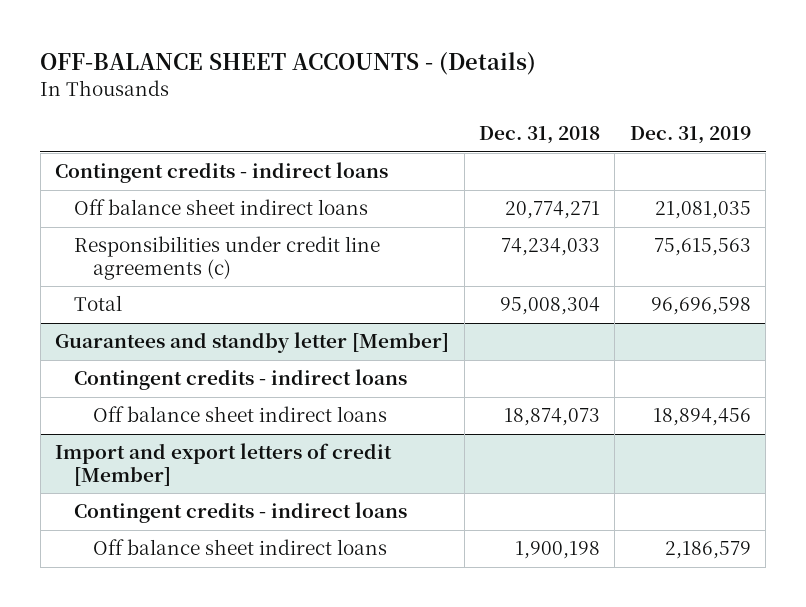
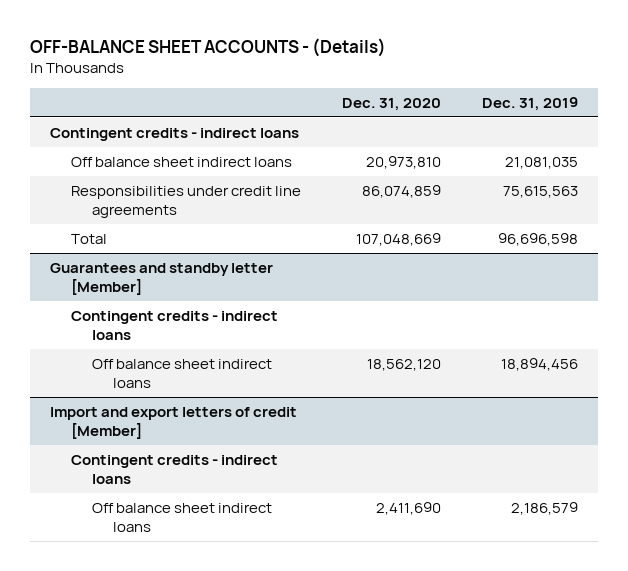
- | Dec. 31, 2018 | Dec. 31, 2019
+ | Dec. 31, 2020 | Dec. 31, 2019
- Responsibilities under credit line agreements (c) | 74,234,033 | 75,615,563
+ Responsibilities under credit line agreements | 86,074,859 | 75,615,563

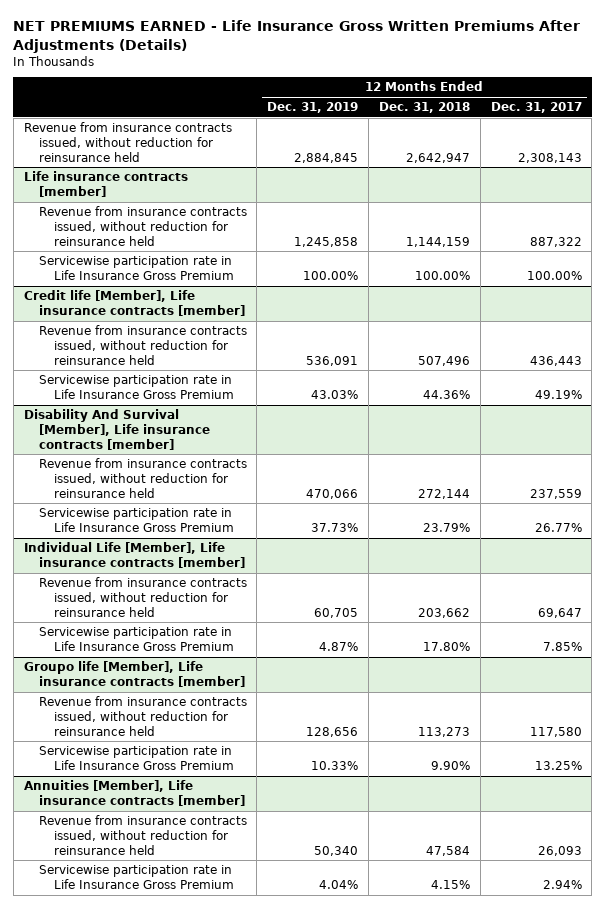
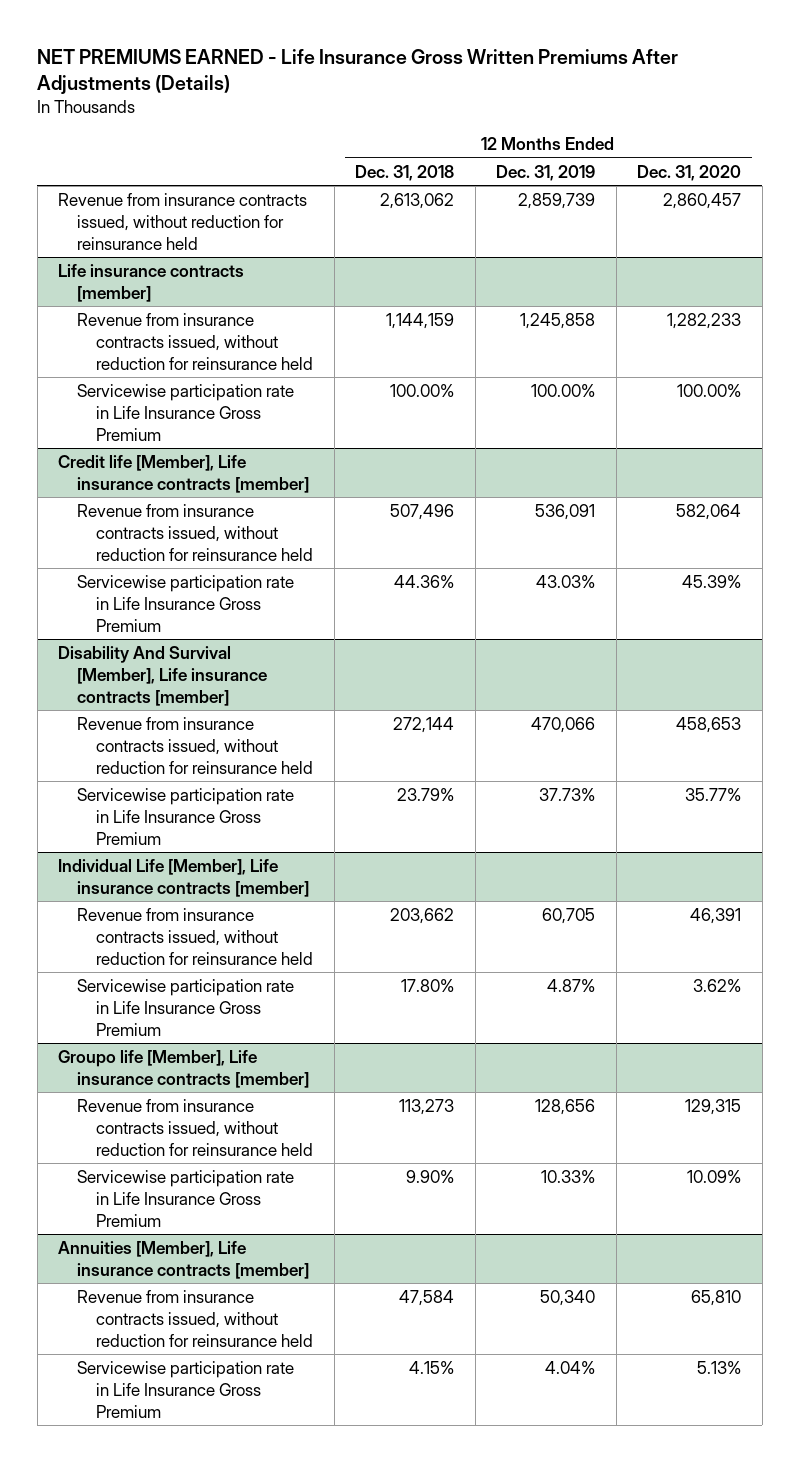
- | 12 Months Ended Dec. 31, 2019 | 12 Months Ended Dec. 31, 2018 | 12 Months Ended Dec. 31, 2017
+ | 12 Months Ended Dec. 31, 2018 | 12 Months Ended Dec. 31, 2019 | 12 Months Ended Dec. 31, 2020
- Revenue from insurance contracts issued, without reduction for reinsurance held | 2,884,845 | 2,642,947 | 2,308,143
+ Revenue from insurance contracts issued, without reduction for reinsurance held | 2,613,062 | 2,859,739 | 2,860,457

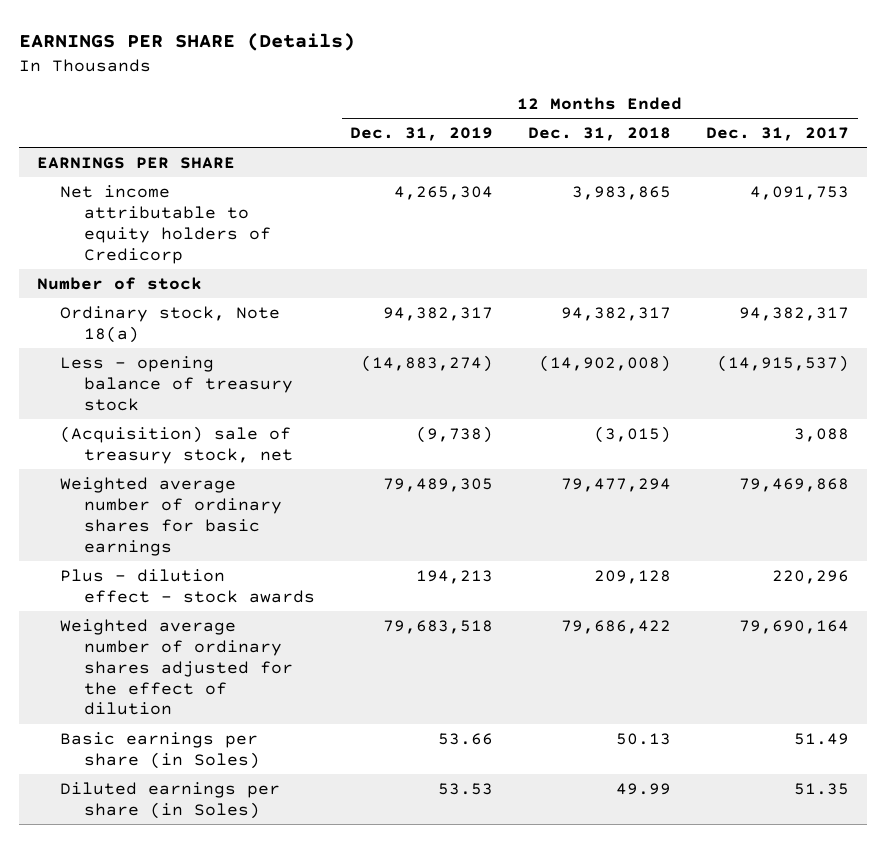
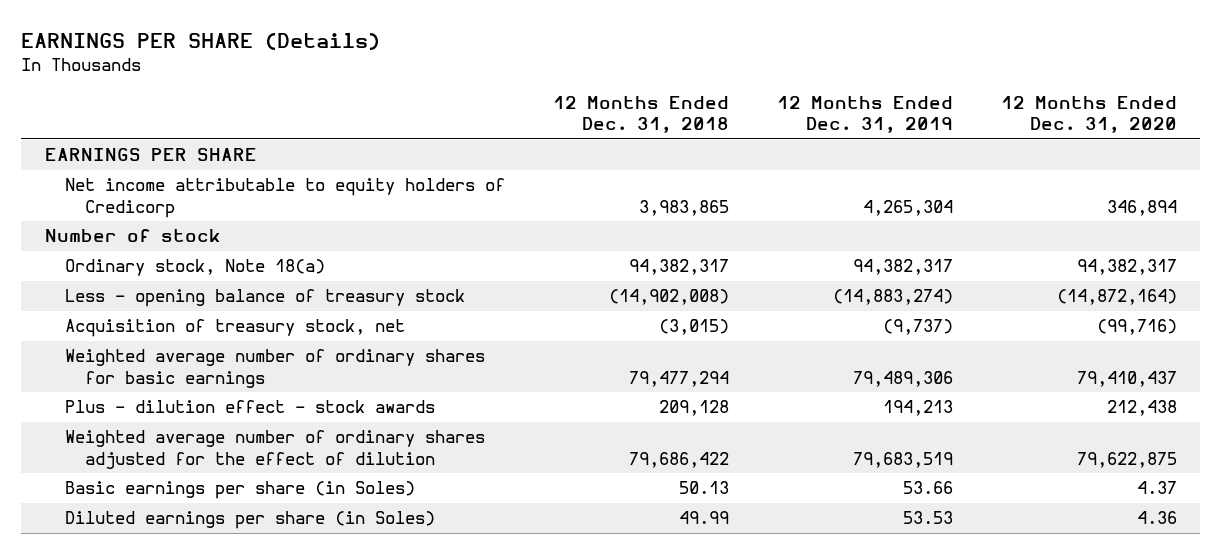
- | 12 Months Ended Dec. 31, 2019 | 12 Months Ended Dec. 31, 2018 | 12 Months Ended Dec. 31, 2017
+ | 12 Months Ended Dec. 31, 2018 | 12 Months Ended Dec. 31, 2019 | 12 Months Ended Dec. 31, 2020
- (Acquisition) sale of treasury stock, net | (9,738) | (3,015) | 3,088
- Weighted average number of ordinary shares for basic earnings | 79,489,305 | 79,477,294 | 79,469,868
+ Acquisition of treasury stock, net | (3,015) | (9,737) | (99,716)
+ Weighted average number of ordinary shares for basic earnings | 79,477,294 | 79,489,306 | 79,410,437
- Weighted average number of ordinary shares adjusted for the effect of dilution | 79,683,518 | 79,686,422 | 79,690,164
+ Weighted average number of ordinary shares adjusted for the effect of dilution | 79,686,422 | 79,683,519 | 79,622,875

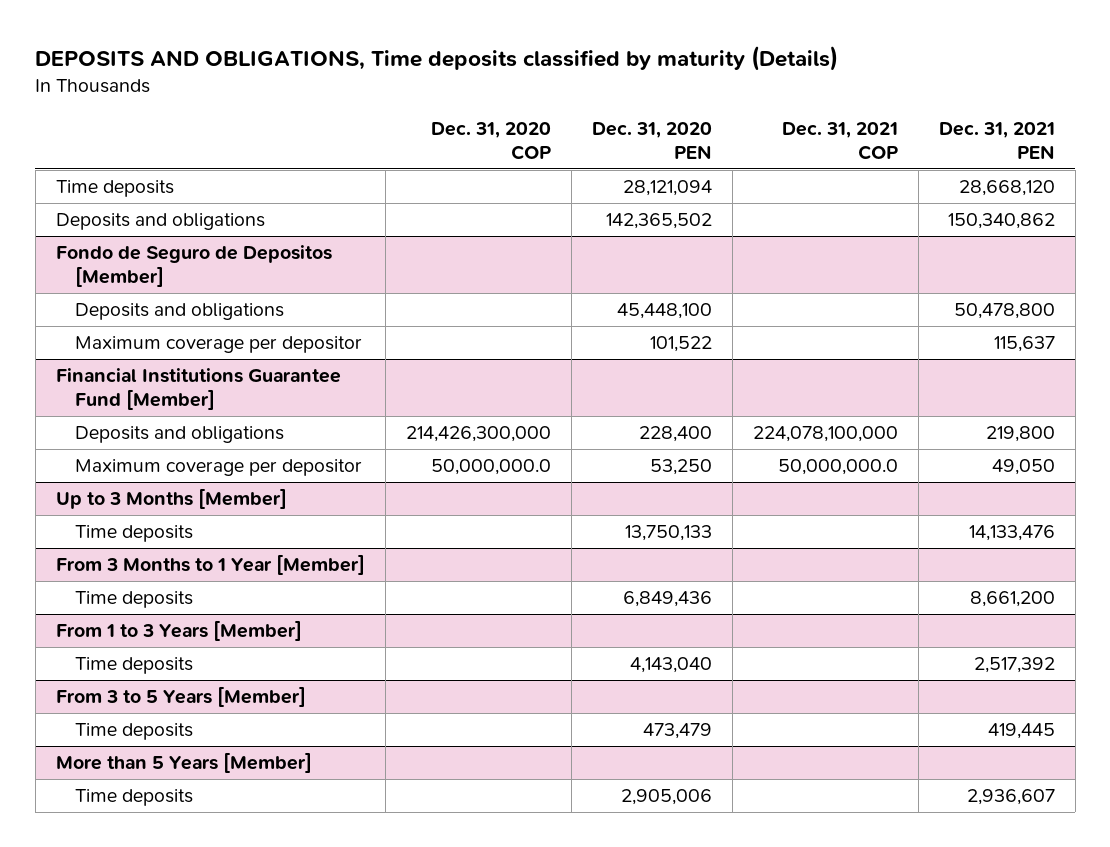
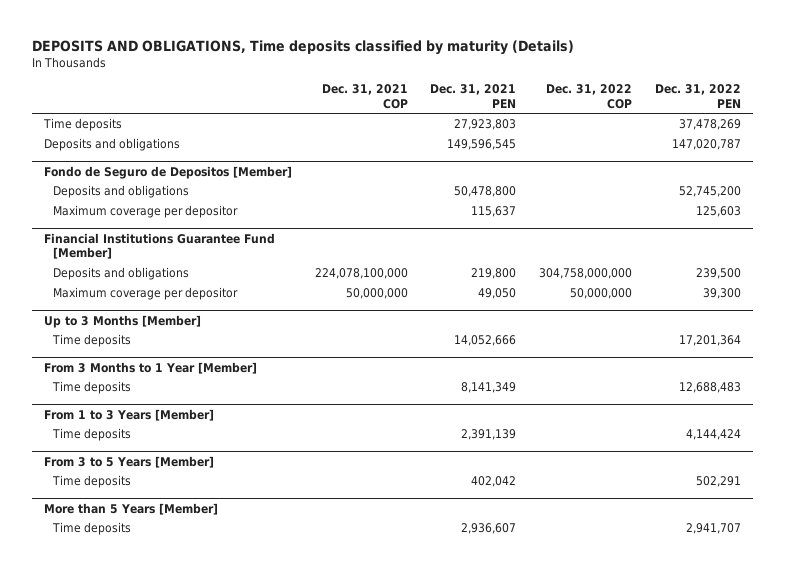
- | Dec. 31, 2020 COP | Dec. 31, 2020 PEN | Dec. 31, 2021 COP | Dec. 31, 2021 PEN
+ | Dec. 31, 2021 COP | Dec. 31, 2021 PEN | Dec. 31, 2022 COP | Dec. 31, 2022 PEN
- Time deposits | | 28,121,094 | | 28,668,120
- Deposits and obligations | | 142,365,502 | | 150,340,862
+ Time deposits | | 27,923,803 | | 37,478,269
+ Deposits and obligations | | 149,596,545 | | 147,020,787
@ Financial Institutions Guarantee Fund [Member]
- Maximum coverage per depositor | 50,000,000.0 | 53,250 | 50,000,000.0 | 49,050
+ Maximum coverage per depositor | 50,000,000 | 49,050 | 50,000,000 | 39,300
@ Up to 3 Months [Member]
- Time deposits | | 13,750,133 | | 14,133,476
+ Time deposits | | 14,052,666 | | 17,201,364
@ From 3 Months to 1 Year [Member]
- Time deposits | | 6,849,436 | | 8,661,200
+ Time deposits | | 8,141,349 | | 12,688,483
@ From 1 to 3 Years [Member]
- Time deposits | | 4,143,040 | | 2,517,392
+ Time deposits | | 2,391,139 | | 4,144,424
@ From 3 to 5 Years [Member]
- Time deposits | | 473,479 | | 419,445
+ Time deposits | | 402,042 | | 502,291

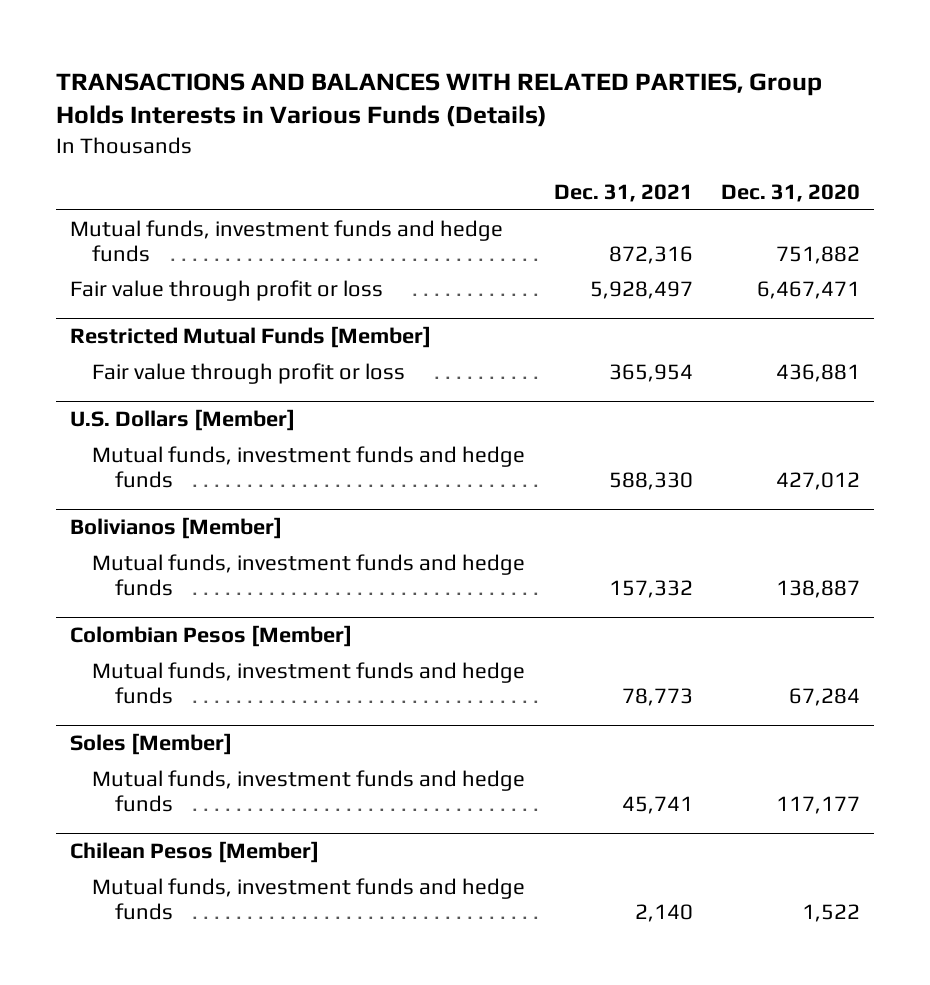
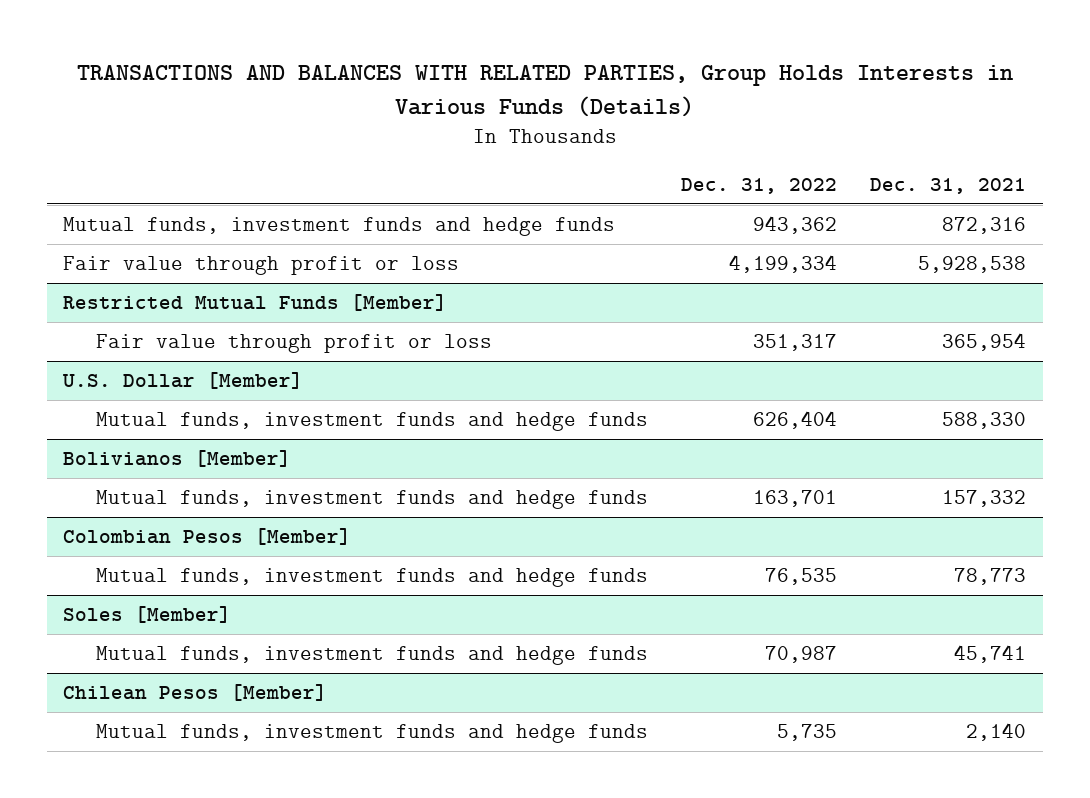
- | Dec. 31, 2021 | Dec. 31, 2020
+ | Dec. 31, 2022 | Dec. 31, 2021
- Fair value through profit or loss | 5,928,497 | 6,467,471
+ Fair value through profit or loss | 4,199,334 | 5,928,538
- U.S. Dollars [Member]
+ U.S. Dollar [Member]

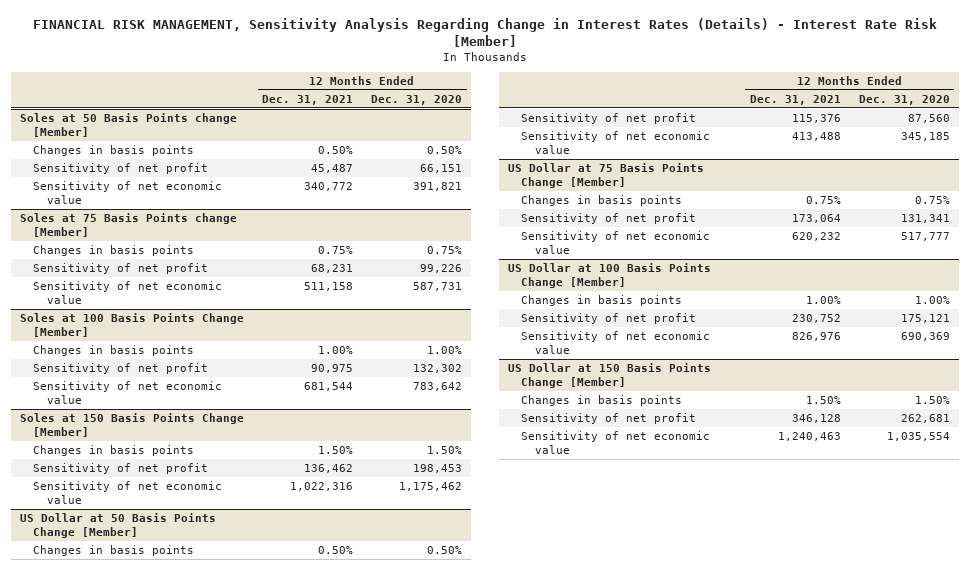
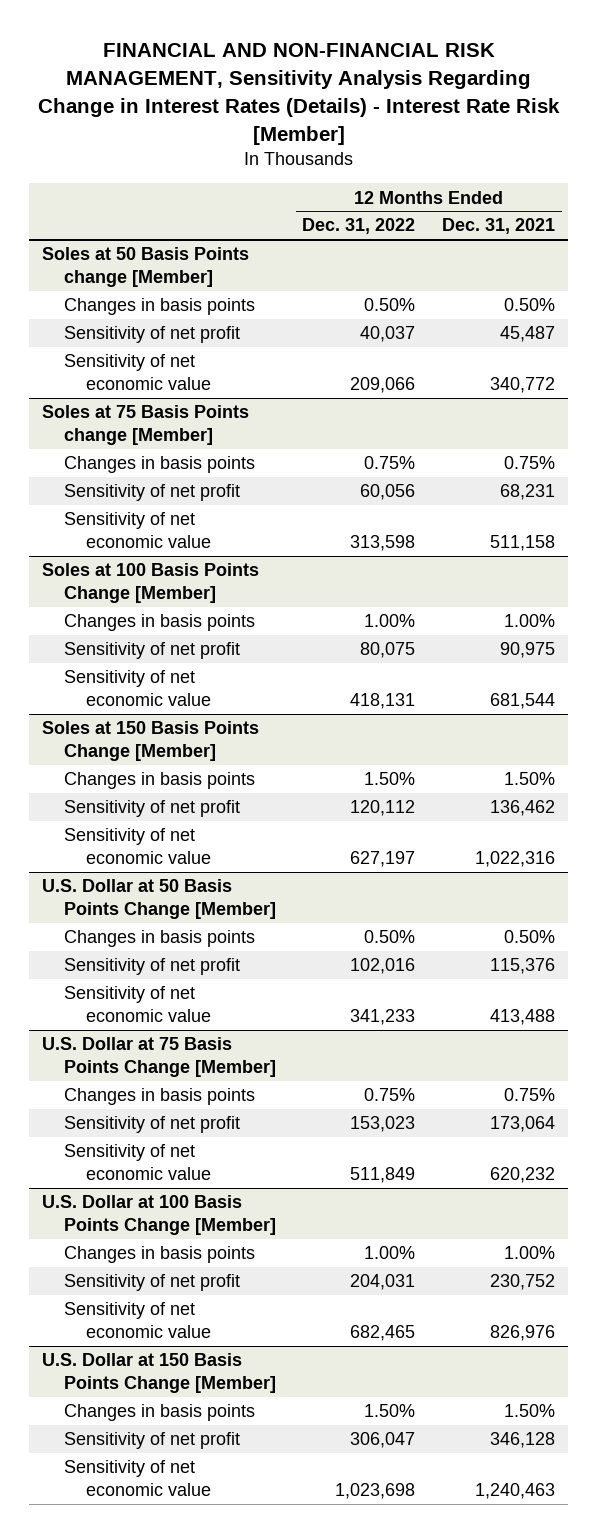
- FINANCIAL RISK MANAGEMENT, Sensitivity Analysis Regarding Change in Interest Rates (Details) - Interest Rate Risk [Member]
+ FINANCIAL AND NON-FINANCIAL RISK MANAGEMENT, Sensitivity Analysis Regarding Change in Interest Rates (Details) - Interest Rate Risk [Member]
- | 12 Months Ended Dec. 31, 2021 | 12 Months Ended Dec. 31, 2020
+ | 12 Months Ended Dec. 31, 2022 | 12 Months Ended Dec. 31, 2021
- US Dollar at 50 Basis Points Change [Member]
+ U.S. Dollar at 50 Basis Points Change [Member]
- US Dollar at 75 Basis Points Change [Member]
+ U.S. Dollar at 75 Basis Points Change [Member]
- US Dollar at 100 Basis Points Change [Member]
+ U.S. Dollar at 100 Basis Points Change [Member]
- US Dollar at 150 Basis Points Change [Member]
+ U.S. Dollar at 150 Basis Points Change [Member]

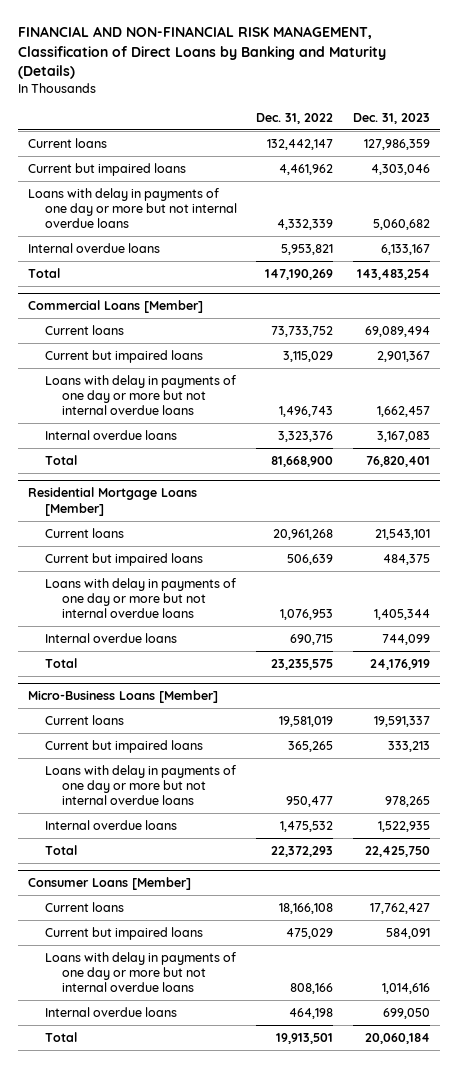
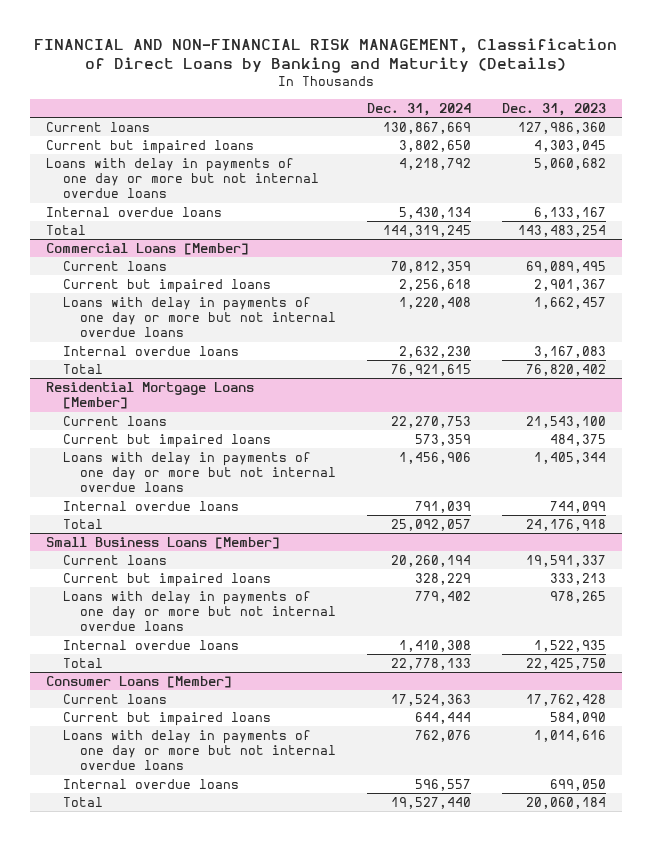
- | Dec. 31, 2022 | Dec. 31, 2023
+ | Dec. 31, 2024 | Dec. 31, 2023
- Current loans | 132,442,147 | 127,986,359
- Current but impaired loans | 4,461,962 | 4,303,046
+ Current loans | 130,867,669 | 127,986,360
+ Current but impaired loans | 3,802,650 | 4,303,045
@ Commercial Loans [Member]
- Current loans | 73,733,752 | 69,089,494
+ Current loans | 70,812,359 | 69,089,495
- Total | 81,668,900 | 76,820,401
+ Total | 76,921,615 | 76,820,402
@ Residential Mortgage Loans [Member]
- Current loans | 20,961,268 | 21,543,101
+ Current loans | 22,270,753 | 21,543,100
- Total | 23,235,575 | 24,176,919
- Micro-Business Loans [Member]
@ Residential Mortgage Loans [Member]
+ Total | 25,092,057 | 24,176,918
+ Small Business Loans [Member]
@ Consumer Loans [Member]
- Current loans | 18,166,108 | 17,762,427
- Current but impaired loans | 475,029 | 584,091
+ Current loans | 17,524,363 | 17,762,428
+ Current but impaired loans | 644,444 | 584,090

